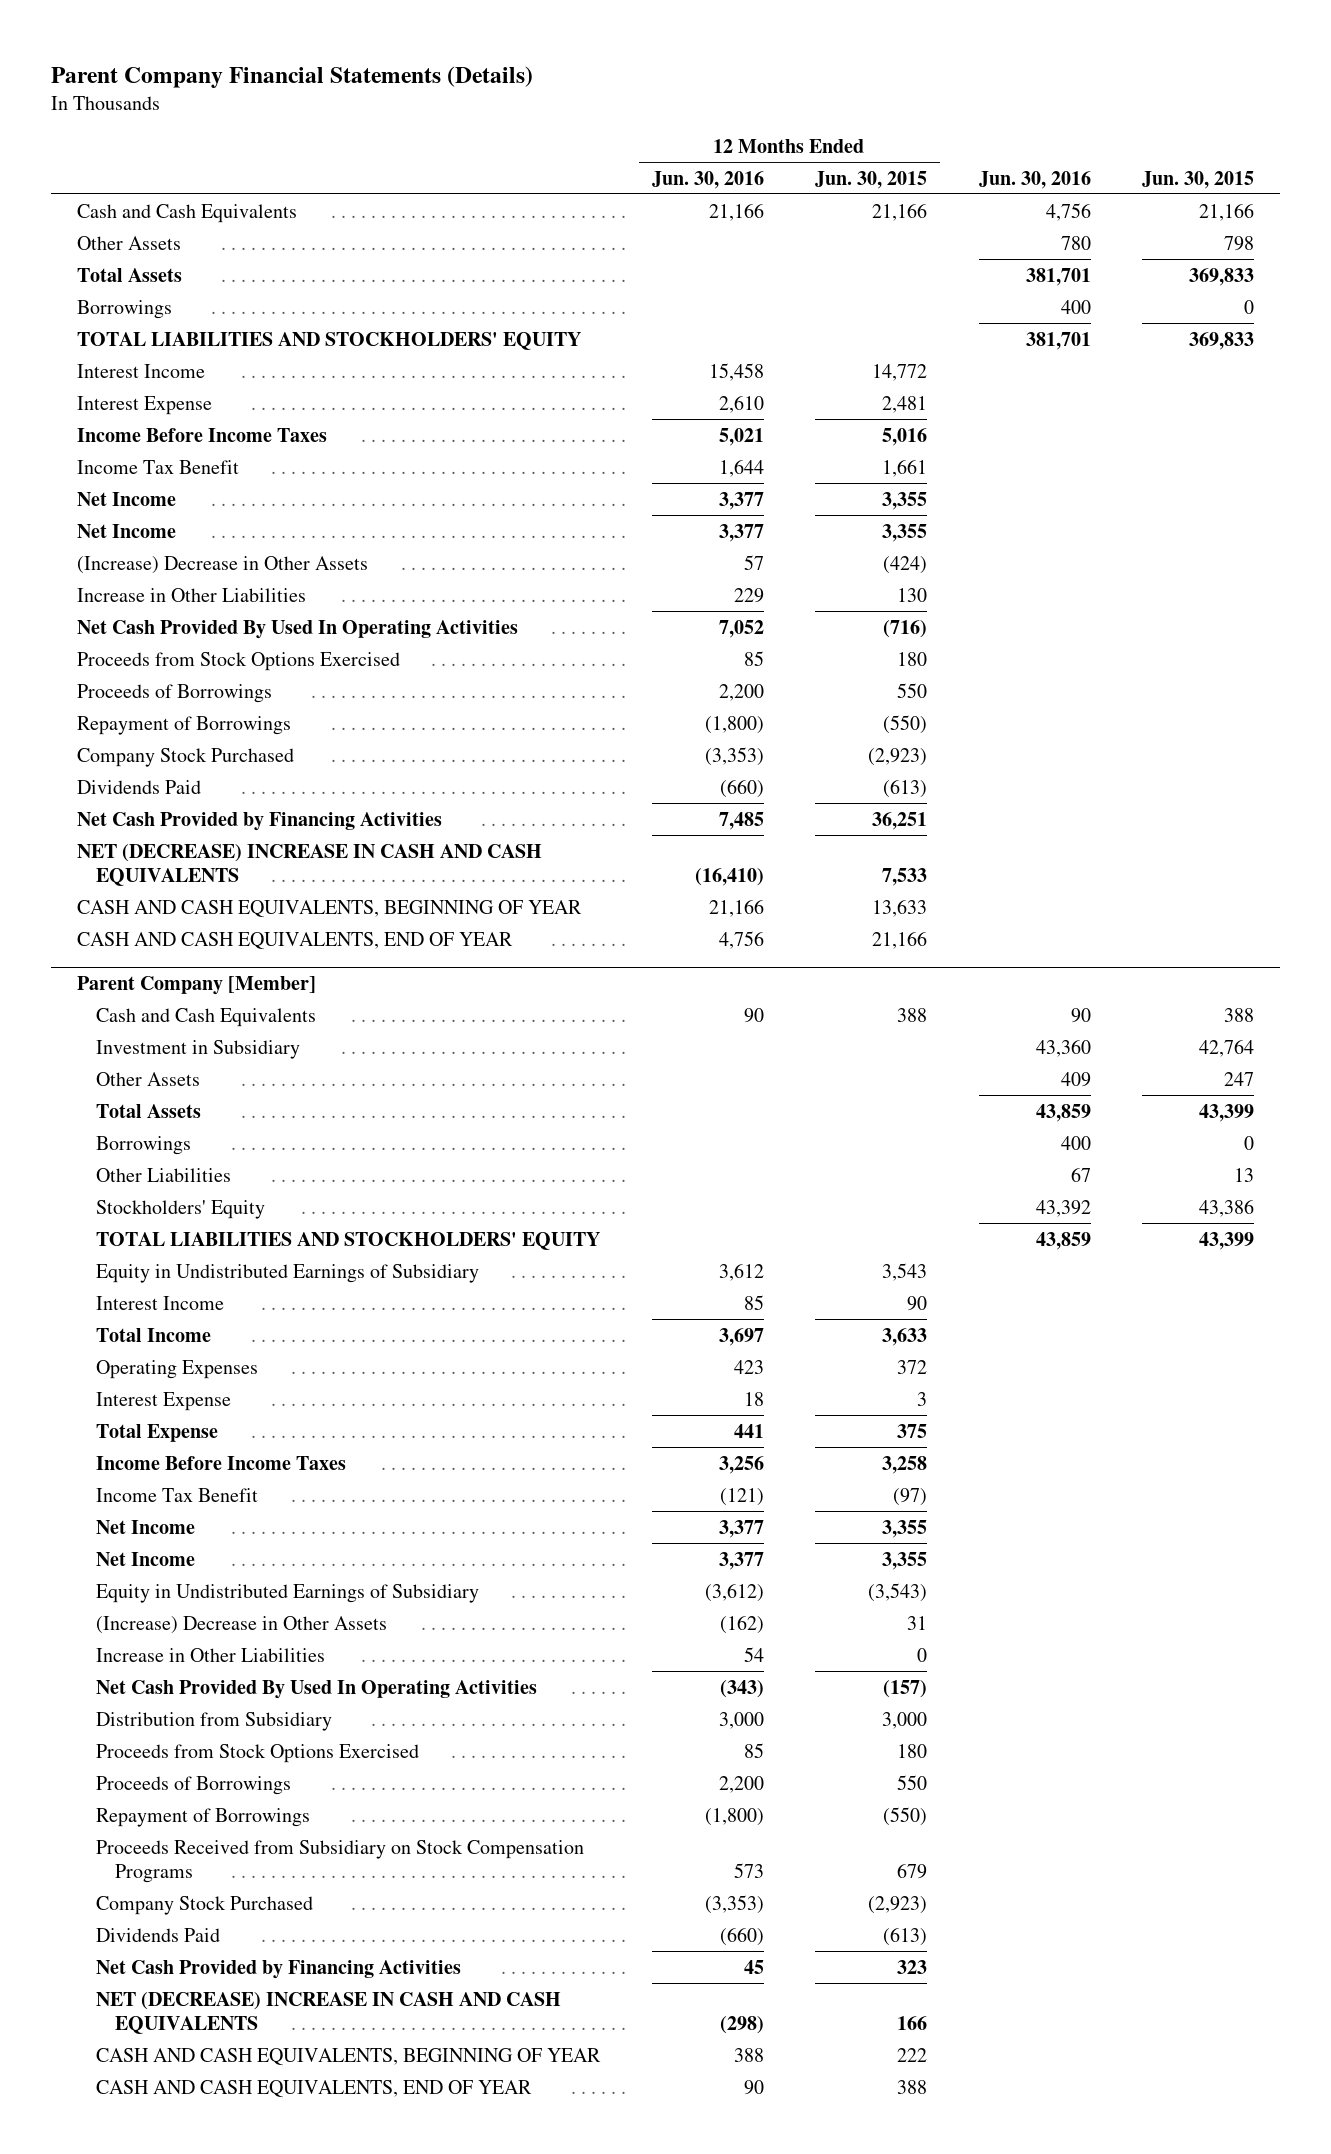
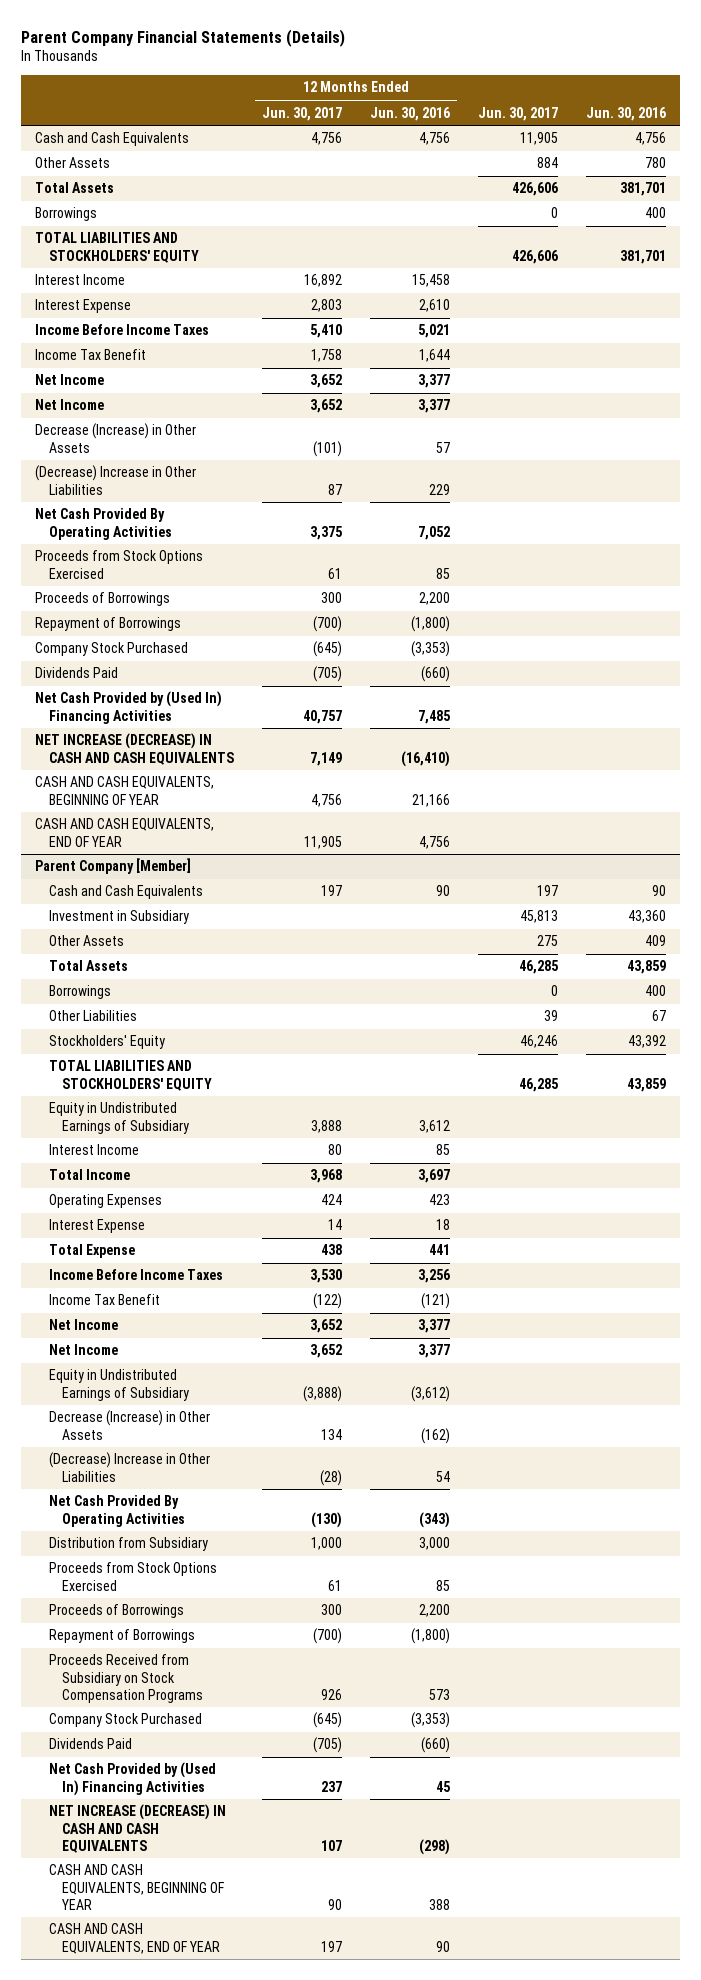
- | 12 Months Ended Jun. 30, 2016 | 12 Months Ended Jun. 30, 2015 | Jun. 30, 2016 | Jun. 30, 2015
+ | 12 Months Ended Jun. 30, 2017 | 12 Months Ended Jun. 30, 2016 | Jun. 30, 2017 | Jun. 30, 2016
- Cash and Cash Equivalents | 21,166 | 21,166 | 4,756 | 21,166
+ Cash and Cash Equivalents | 4,756 | 4,756 | 11,905 | 4,756
- (Increase) Decrease in Other Assets | 57 | (424) | |
- Increase in Other Liabilities | 229 | 130 | |
- Net Cash Provided By Used In Operating Activities | 7,052 | (716) | |
+ Decrease (Increase) in Other Assets | (101) | 57 | |
+ (Decrease) Increase in Other Liabilities | 87 | 229 | |
+ Net Cash Provided By Operating Activities | 3,375 | 7,052 | |
- Net Cash Provided by Financing Activities | 7,485 | 36,251 | |
- NET (DECREASE) INCREASE IN CASH AND CASH EQUIVALENTS | (16,410) | 7,533 | |
+ Net Cash Provided by (Used In) Financing Activities | 40,757 | 7,485 | |
+ NET INCREASE (DECREASE) IN CASH AND CASH EQUIVALENTS | 7,149 | (16,410) | |
@ Parent Company [Member]
- (Increase) Decrease in Other Assets | (162) | 31 | |
- Increase in Other Liabilities | 54 | 0 | |
- Net Cash Provided By Used In Operating Activities | (343) | (157) | |
+ Decrease (Increase) in Other Assets | 134 | (162) | |
+ (Decrease) Increase in Other Liabilities | (28) | 54 | |
+ Net Cash Provided By Operating Activities | (130) | (343) | |
- Net Cash Provided by Financing Activities | 45 | 323 | |
- NET (DECREASE) INCREASE IN CASH AND CASH EQUIVALENTS | (298) | 166 | |
+ Net Cash Provided by (Used In) Financing Activities | 237 | 45 | |
+ NET INCREASE (DECREASE) IN CASH AND CASH EQUIVALENTS | 107 | (298) | |

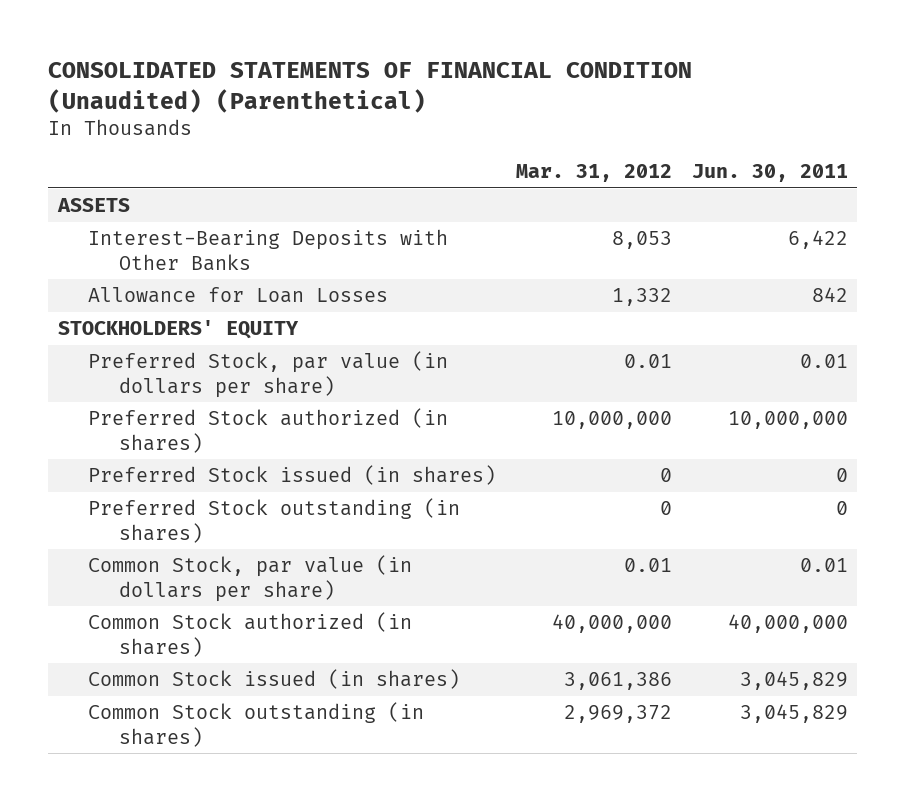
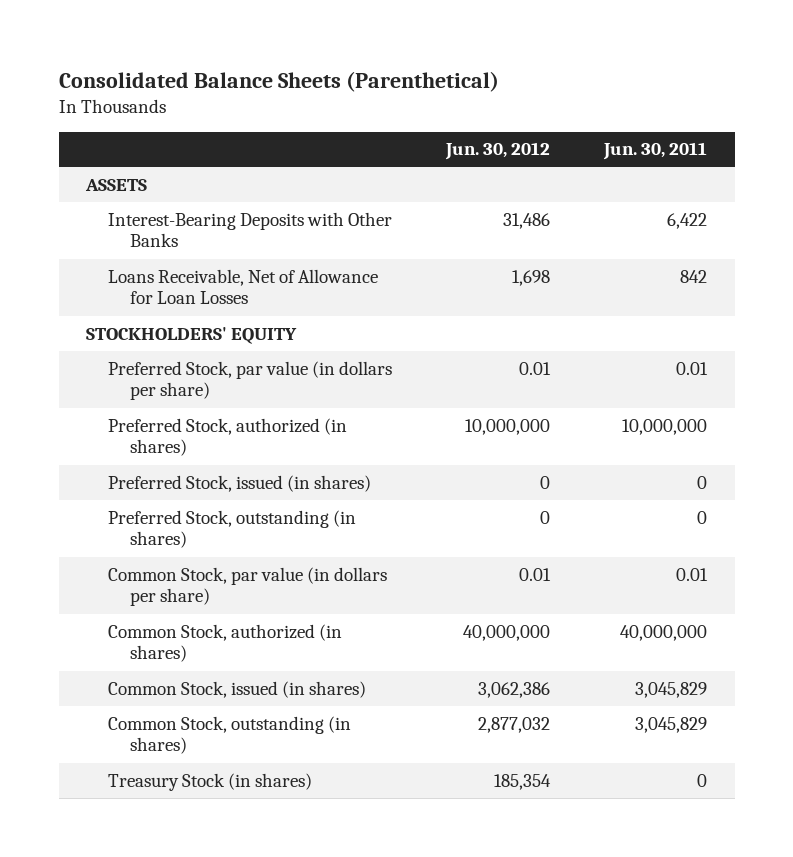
- CONSOLIDATED STATEMENTS OF FINANCIAL CONDITION (Unaudited) (Parenthetical)
+ Consolidated Balance Sheets (Parenthetical)
- | Mar. 31, 2012 | Jun. 30, 2011
+ | Jun. 30, 2012 | Jun. 30, 2011
- Allowance for Loan Losses | 1,332 | 842
+ Loans Receivable, Net of Allowance for Loan Losses | 1,698 | 842
- Preferred Stock authorized (in shares) | 10,000,000 | 10,000,000
- Preferred Stock issued (in shares) | 0 | 0
- Preferred Stock outstanding (in shares) | 0 | 0
+ Preferred Stock, authorized (in shares) | 10,000,000 | 10,000,000
+ Preferred Stock, issued (in shares) | 0 | 0
+ Preferred Stock, outstanding (in shares) | 0 | 0
- Common Stock authorized (in shares) | 40,000,000 | 40,000,000
- Common Stock issued (in shares) | 3,061,386 | 3,045,829
- Common Stock outstanding (in shares) | 2,969,372 | 3,045,829
+ Common Stock, authorized (in shares) | 40,000,000 | 40,000,000
+ Common Stock, issued (in shares) | 3,062,386 | 3,045,829
+ Common Stock, outstanding (in shares) | 2,877,032 | 3,045,829
+ Treasury Stock (in shares) | 185,354 | 0

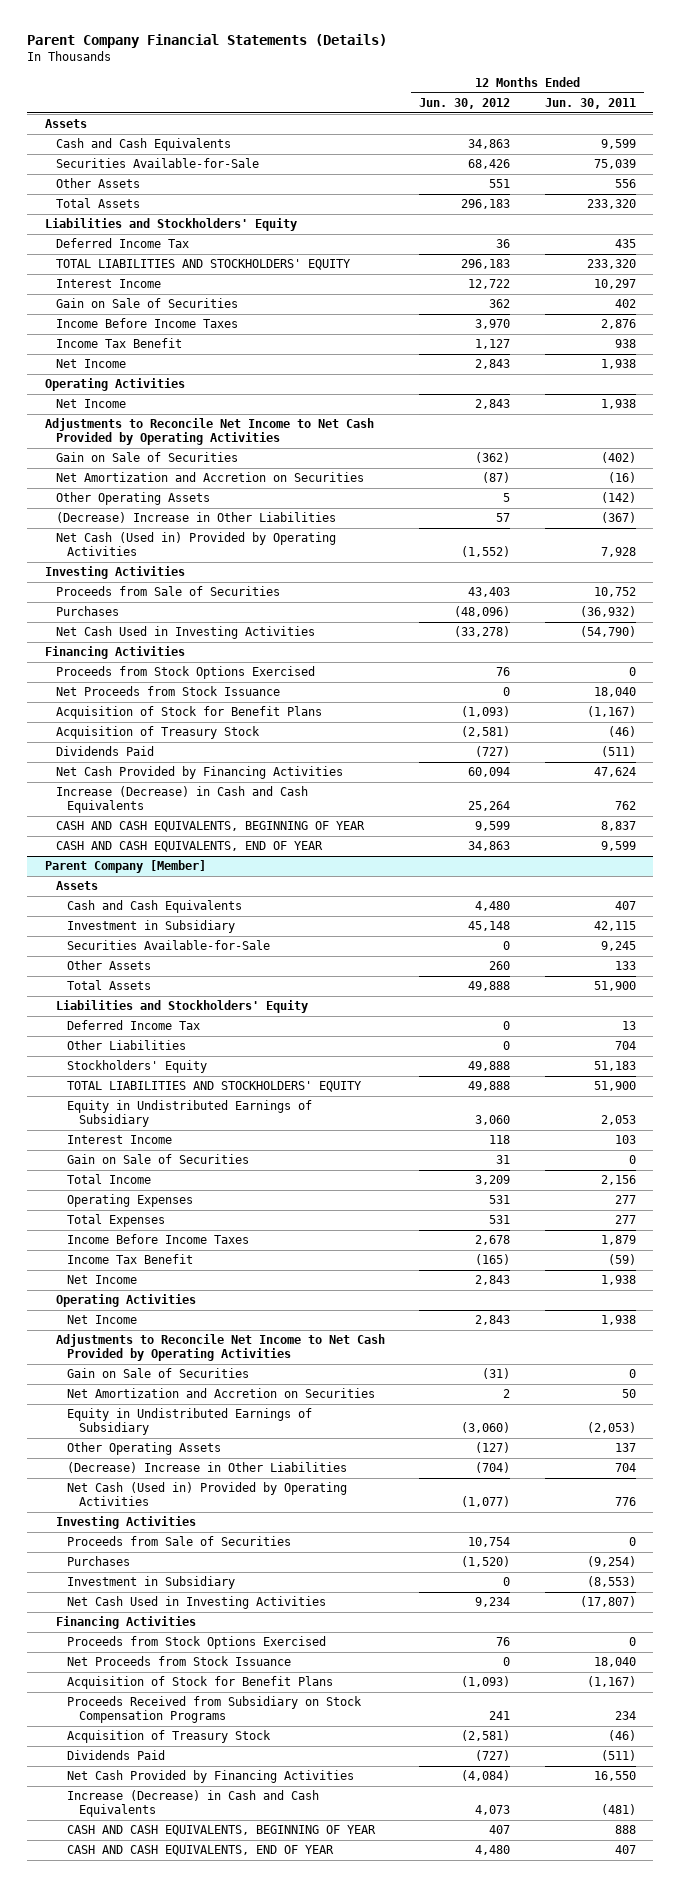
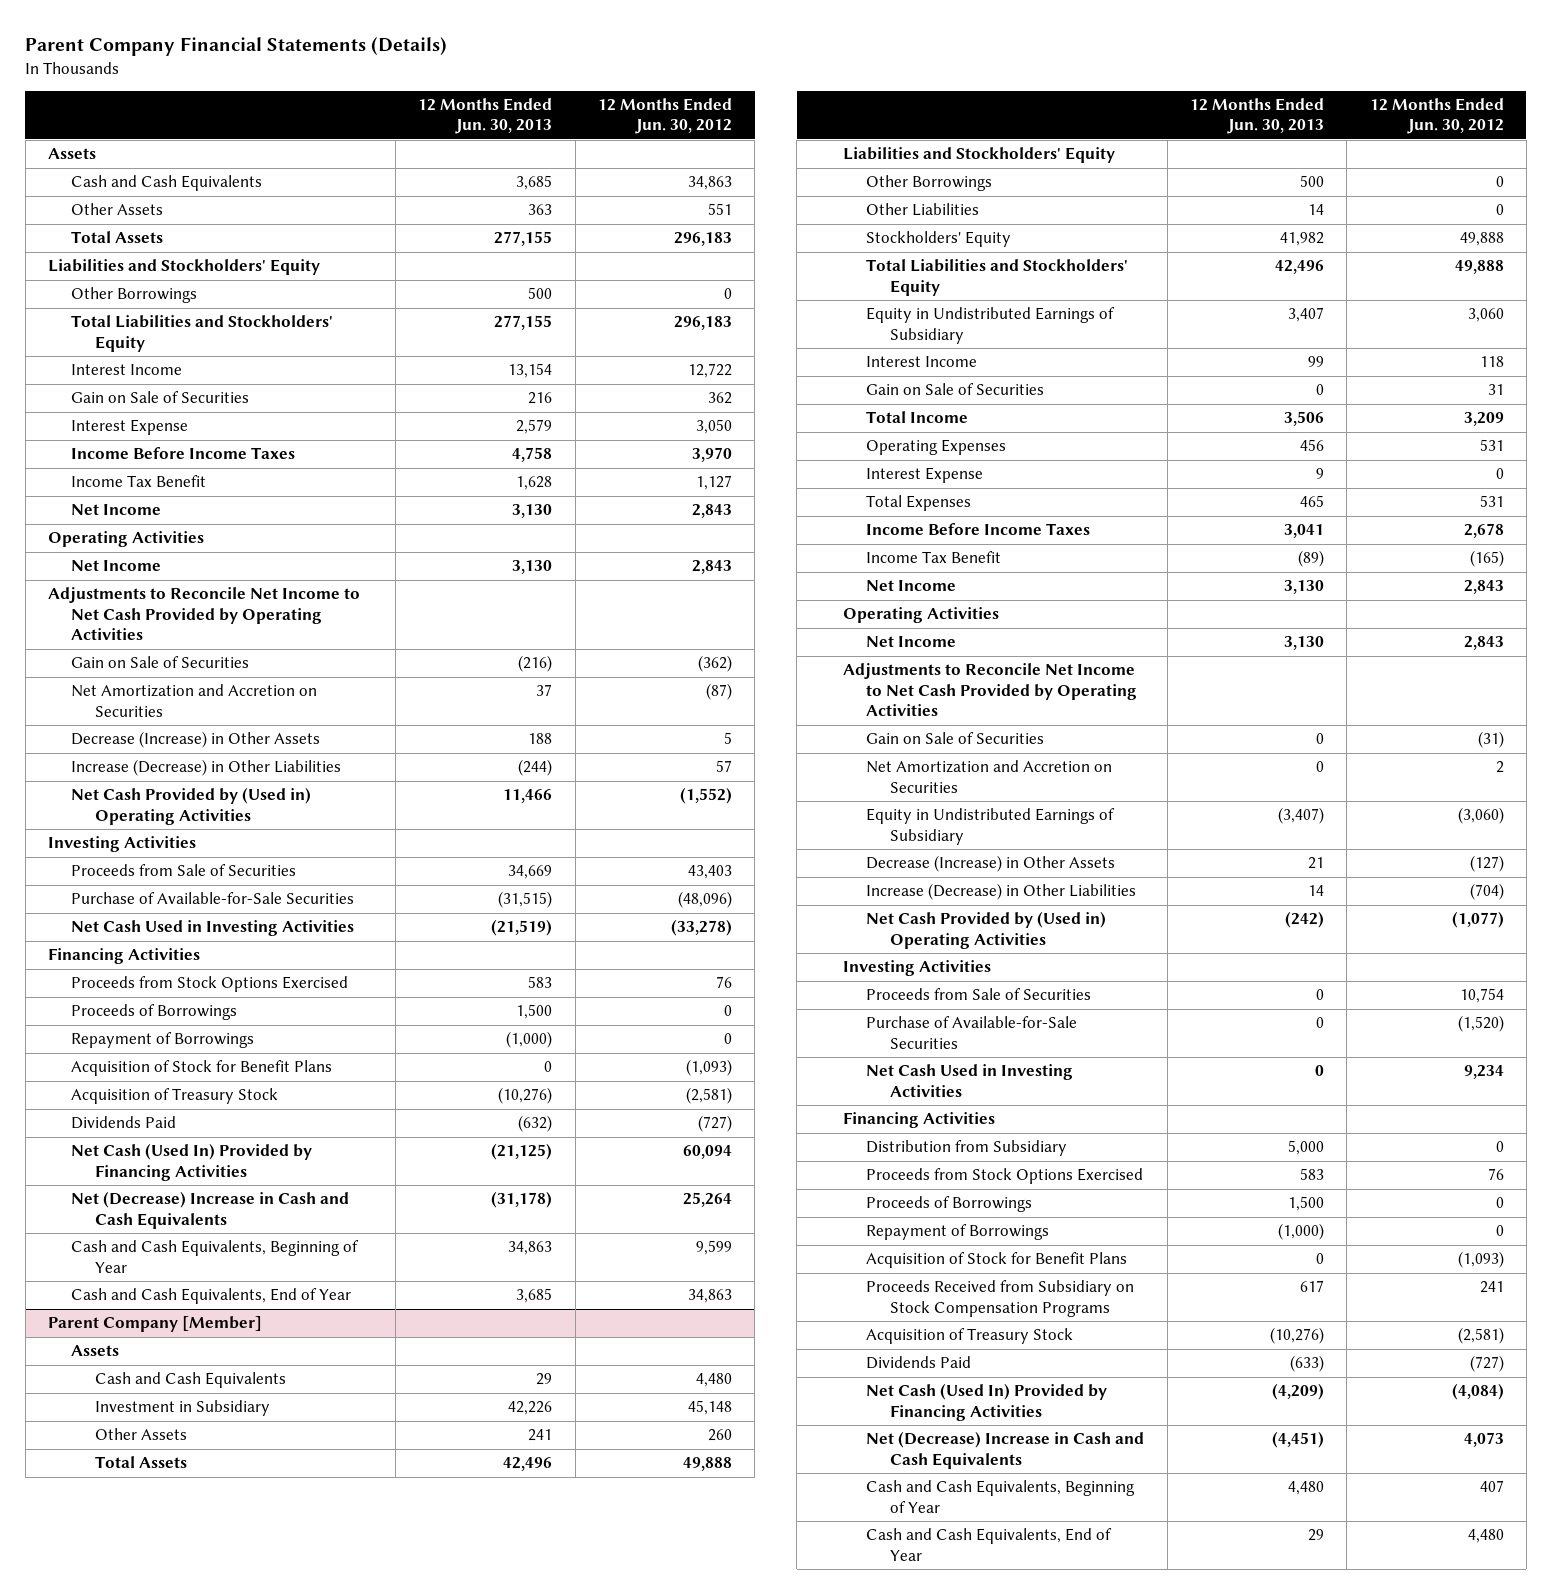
- | 12 Months Ended Jun. 30, 2012 | 12 Months Ended Jun. 30, 2011
+ | 12 Months Ended Jun. 30, 2013 | 12 Months Ended Jun. 30, 2012
- Securities Available-for-Sale | 68,426 | 75,039
- Deferred Income Tax | 36 | 435
- TOTAL LIABILITIES AND STOCKHOLDERS' EQUITY | 296,183 | 233,320
+ Other Borrowings | 500 | 0
+ Total Liabilities and Stockholders' Equity | 277,155 | 296,183
+ Interest Expense | 2,579 | 3,050
- Other Operating Assets | 5 | (142)
- (Decrease) Increase in Other Liabilities | 57 | (367)
- Net Cash (Used in) Provided by Operating Activities | (1,552) | 7,928
+ Decrease (Increase) in Other Assets | 188 | 5
+ Increase (Decrease) in Other Liabilities | (244) | 57
+ Net Cash Provided by (Used in) Operating Activities | 11,466 | (1,552)
- Purchases | (48,096) | (36,932)
+ Purchase of Available-for-Sale Securities | (31,515) | (48,096)
- Net Proceeds from Stock Issuance | 0 | 18,040
+ Proceeds of Borrowings | 1,500 | 0
+ Repayment of Borrowings | (1,000) | 0
- Net Cash Provided by Financing Activities | 60,094 | 47,624
- Increase (Decrease) in Cash and Cash Equivalents | 25,264 | 762
- CASH AND CASH EQUIVALENTS, BEGINNING OF YEAR | 9,599 | 8,837
- CASH AND CASH EQUIVALENTS, END OF YEAR | 34,863 | 9,599
+ Net Cash (Used In) Provided by Financing Activities | (21,125) | 60,094
+ Net (Decrease) Increase in Cash and Cash Equivalents | (31,178) | 25,264
+ Cash and Cash Equivalents, Beginning of Year | 34,863 | 9,599
+ Cash and Cash Equivalents, End of Year | 3,685 | 34,863
@ Parent Company [Member]
- Securities Available-for-Sale | 0 | 9,245
- Deferred Income Tax | 0 | 13
+ Other Borrowings | 500 | 0
- TOTAL LIABILITIES AND STOCKHOLDERS' EQUITY | 49,888 | 51,900
+ Total Liabilities and Stockholders' Equity | 42,496 | 49,888
+ Interest Expense | 9 | 0
- Other Operating Assets | (127) | 137
- (Decrease) Increase in Other Liabilities | (704) | 704
- Net Cash (Used in) Provided by Operating Activities | (1,077) | 776
+ Decrease (Increase) in Other Assets | 21 | (127)
+ Increase (Decrease) in Other Liabilities | 14 | (704)
+ Net Cash Provided by (Used in) Operating Activities | (242) | (1,077)
- Purchases | (1,520) | (9,254)
- Investment in Subsidiary | 0 | (8,553)
+ Purchase of Available-for-Sale Securities | 0 | (1,520)
+ Distribution from Subsidiary | 5,000 | 0
- Net Proceeds from Stock Issuance | 0 | 18,040
+ Proceeds of Borrowings | 1,500 | 0
+ Repayment of Borrowings | (1,000) | 0
- Net Cash Provided by Financing Activities | (4,084) | 16,550
- Increase (Decrease) in Cash and Cash Equivalents | 4,073 | (481)
- CASH AND CASH EQUIVALENTS, BEGINNING OF YEAR | 407 | 888
- CASH AND CASH EQUIVALENTS, END OF YEAR | 4,480 | 407
+ Net Cash (Used In) Provided by Financing Activities | (4,209) | (4,084)
+ Net (Decrease) Increase in Cash and Cash Equivalents | (4,451) | 4,073
+ Cash and Cash Equivalents, Beginning of Year | 4,480 | 407
+ Cash and Cash Equivalents, End of Year | 29 | 4,480

